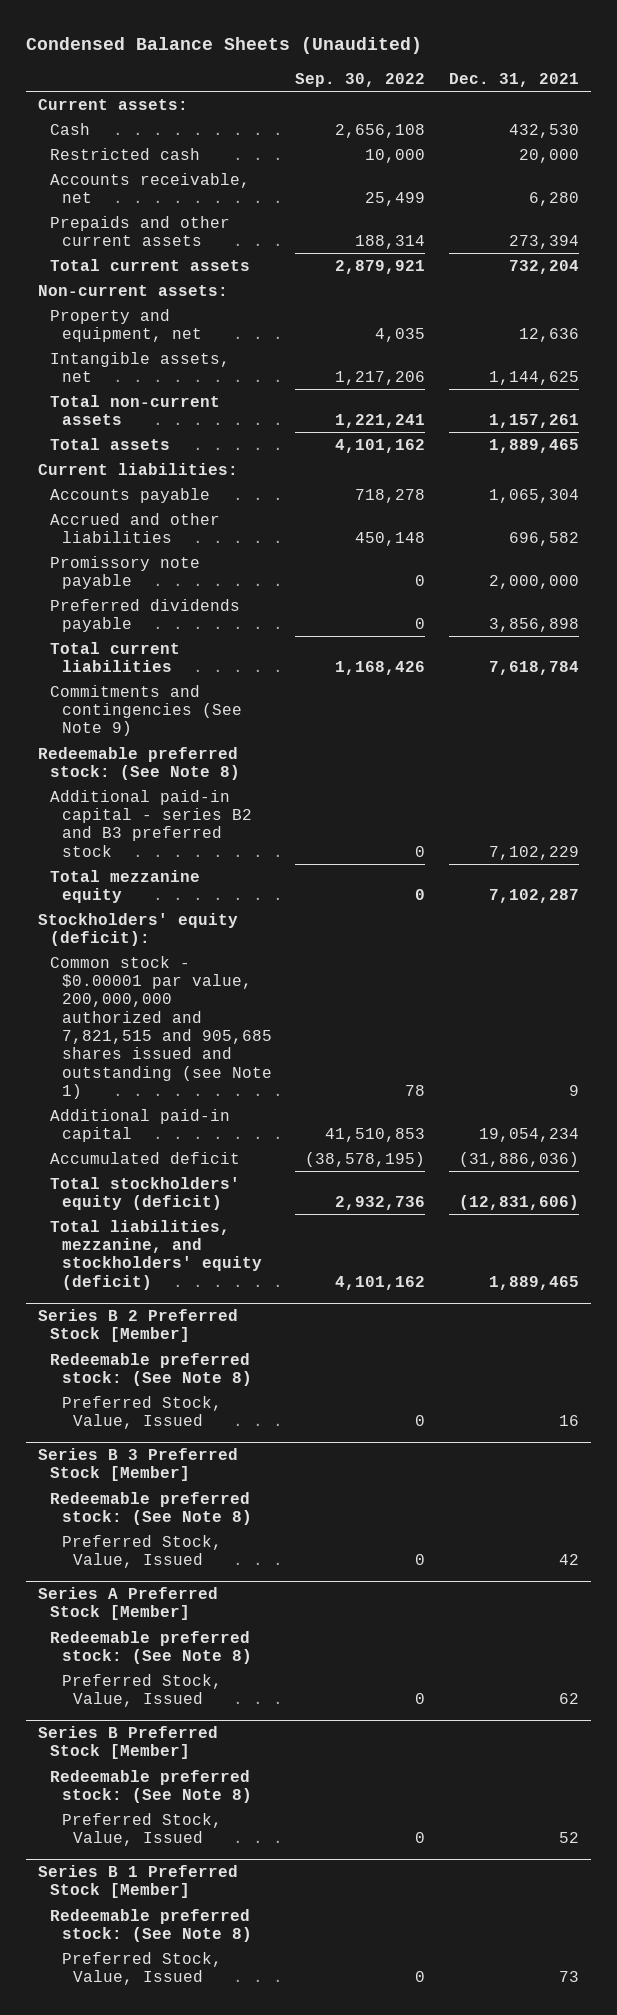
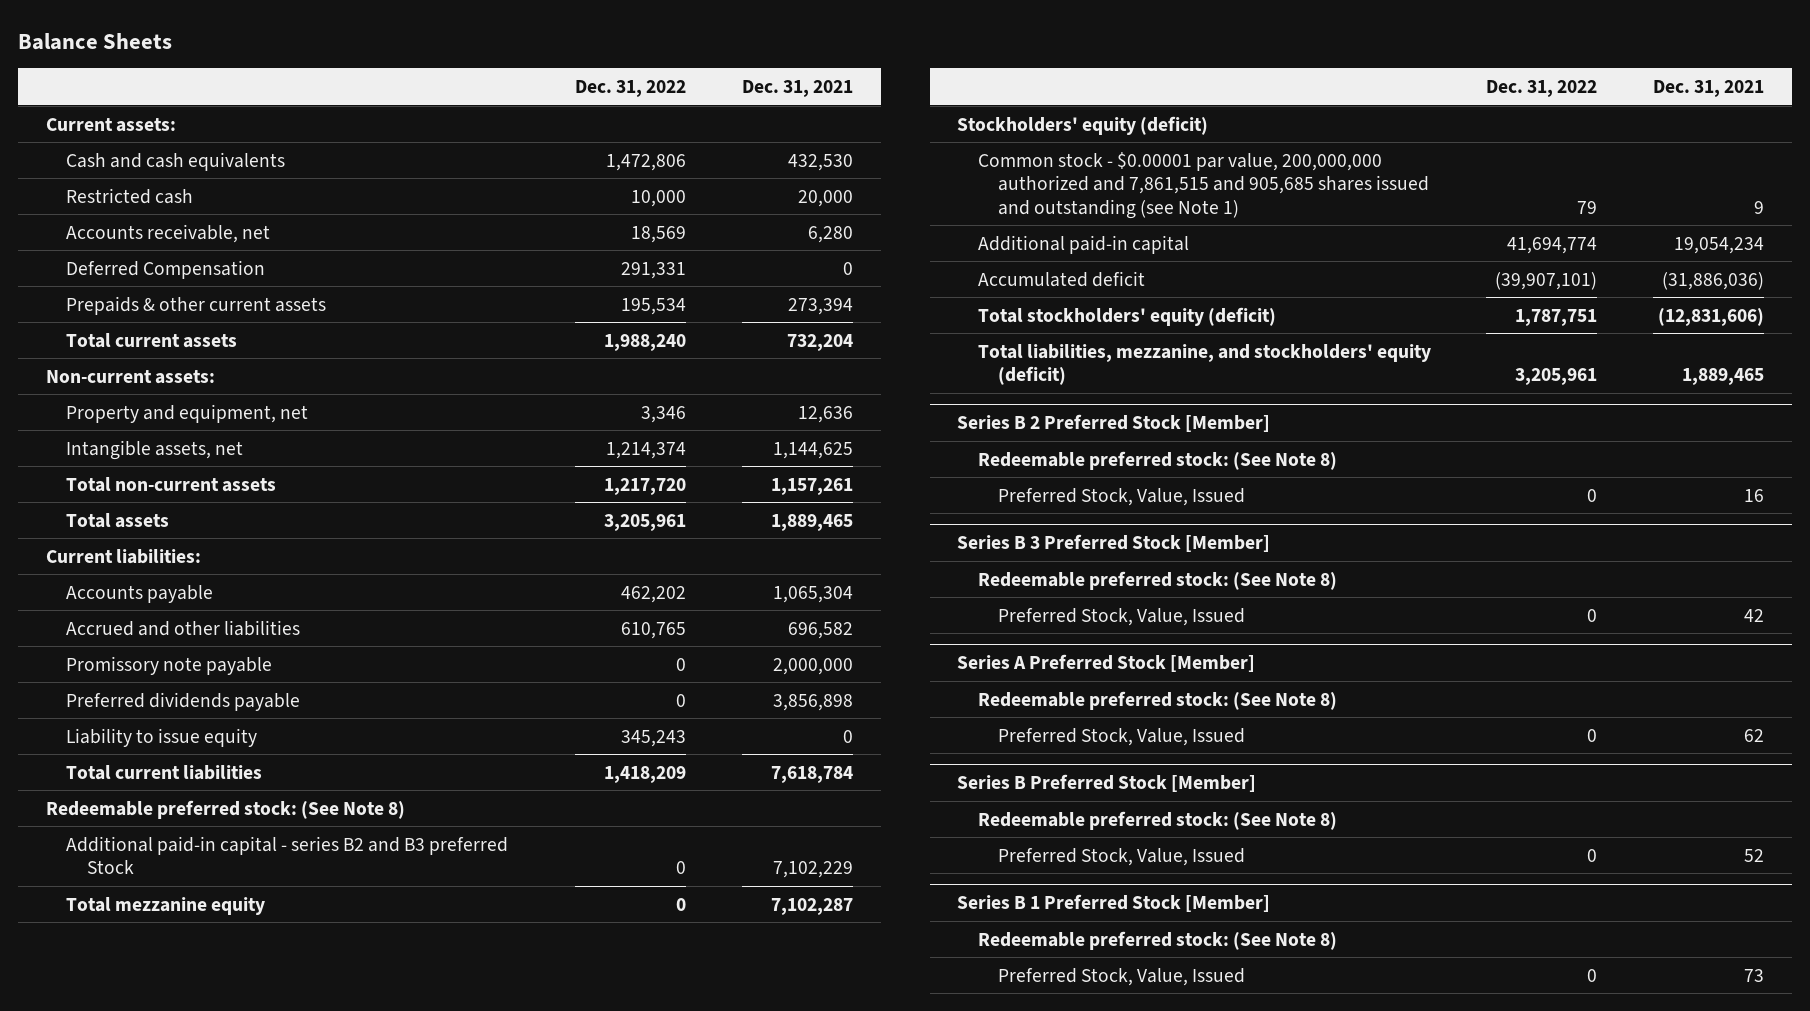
- Condensed Balance Sheets (Unaudited)
+ Balance Sheets
- | Sep. 30, 2022 | Dec. 31, 2021
+ | Dec. 31, 2022 | Dec. 31, 2021
- Cash | 2,656,108 | 432,530
+ Cash and cash equivalents | 1,472,806 | 432,530
- Prepaids and other current assets | 188,314 | 273,394
+ Deferred Compensation | 291,331 | 0
+ Prepaids & other current assets | 195,534 | 273,394
+ Liability to issue equity | 345,243 | 0
- Commitments and contingencies (See Note 9)
- Additional paid-in capital - series B2 and B3 preferred stock | 0 | 7,102,229
+ Additional paid-in capital - series B2 and B3 preferred Stock | 0 | 7,102,229
- Stockholders' equity (deficit):
- Common stock - $0.00001 par value, 200,000,000 authorized and 7,821,515 and 905,685 shares issued and outstanding (see Note 1) | 78 | 9
+ Stockholders' equity (deficit)
+ Common stock - $0.00001 par value, 200,000,000 authorized and 7,861,515 and 905,685 shares issued and outstanding (see Note 1) | 79 | 9

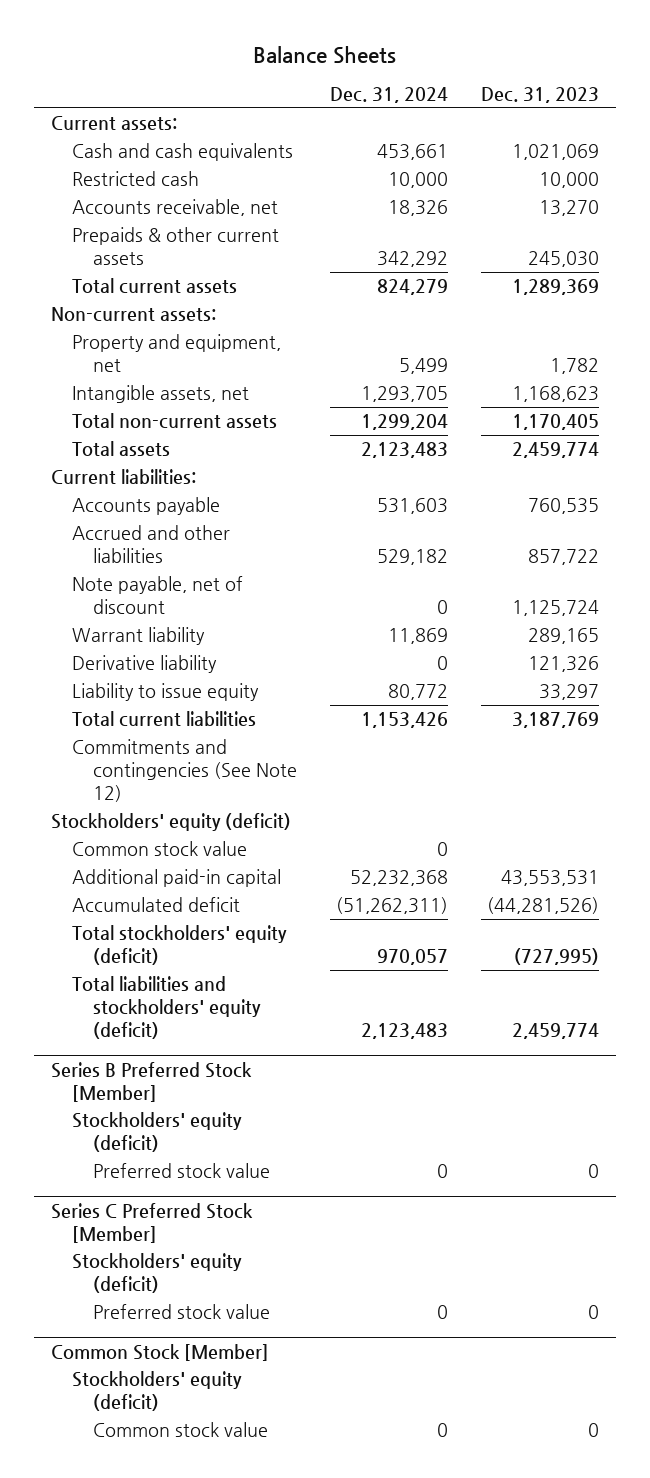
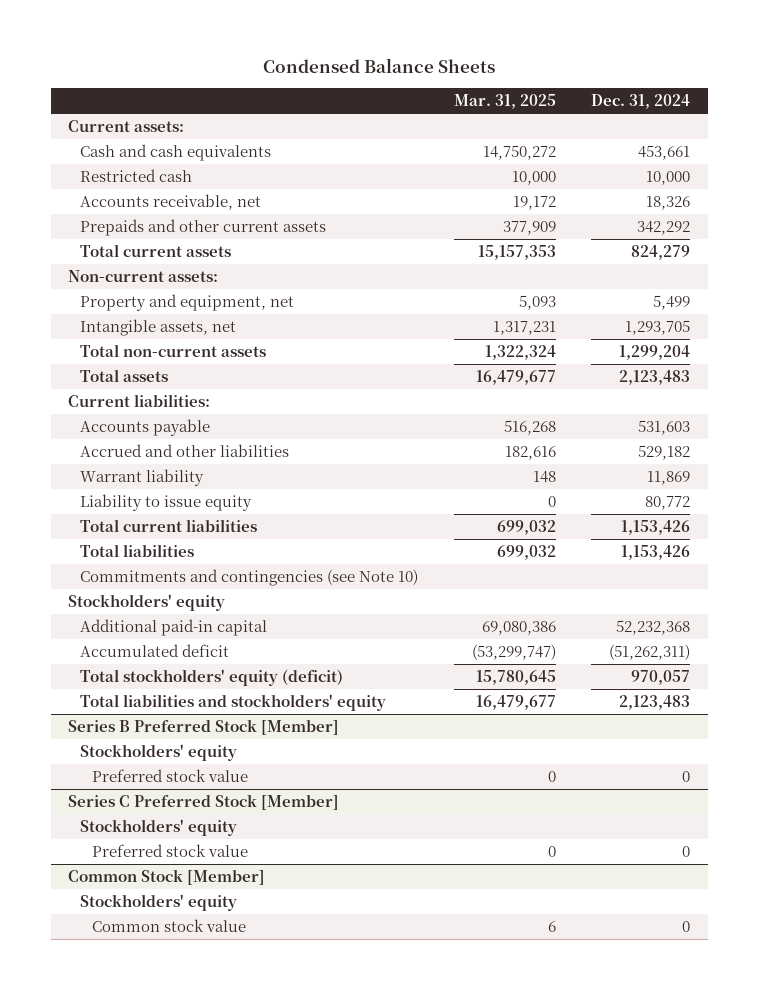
- Balance Sheets
+ Condensed Balance Sheets
- | Dec. 31, 2024 | Dec. 31, 2023
+ | Mar. 31, 2025 | Dec. 31, 2024
- Prepaids & other current assets | 342,292 | 245,030
+ Prepaids and other current assets | 377,909 | 342,292
- Note payable, net of discount | 0 | 1,125,724
- Derivative liability | 0 | 121,326
- Commitments and contingencies (See Note 12)
- Stockholders' equity (deficit)
- Common stock value | 0 |
+ Total liabilities | 699,032 | 1,153,426
+ Commitments and contingencies (see Note 10)
+ Stockholders' equity
- Total liabilities and stockholders' equity (deficit) | 2,123,483 | 2,459,774
+ Total liabilities and stockholders' equity | 16,479,677 | 2,123,483
@ Series B Preferred Stock [Member]
- Stockholders' equity (deficit)
+ Stockholders' equity
@ Series C Preferred Stock [Member]
- Stockholders' equity (deficit)
+ Stockholders' equity
@ Common Stock [Member]
- Stockholders' equity (deficit)
+ Stockholders' equity

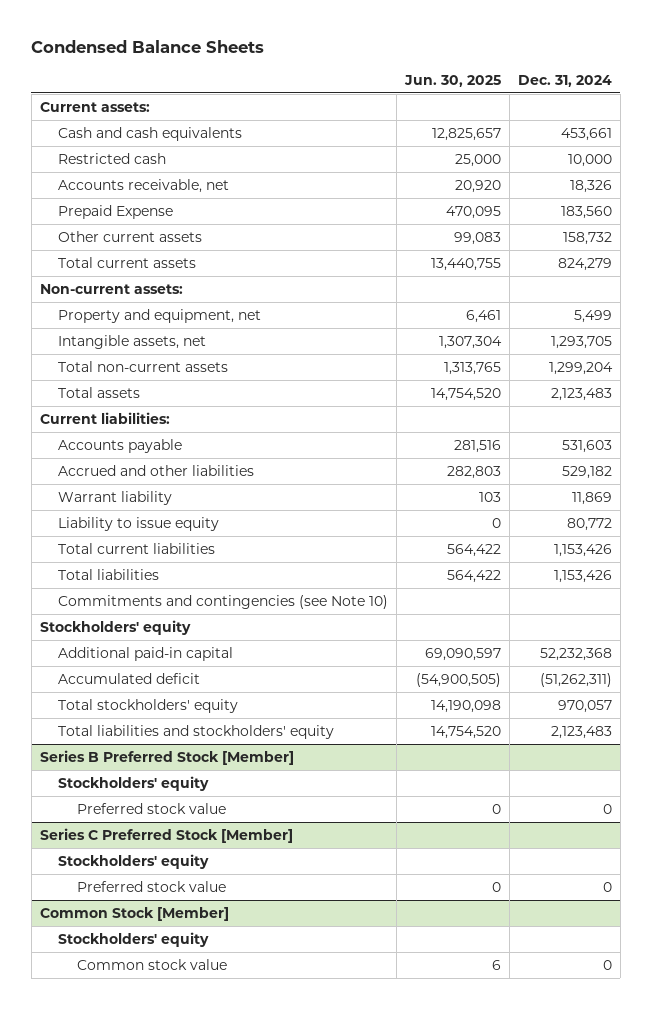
- | Mar. 31, 2025 | Dec. 31, 2024
+ | Jun. 30, 2025 | Dec. 31, 2024
- Prepaids and other current assets | 377,909 | 342,292
+ Prepaid Expense | 470,095 | 183,560
+ Other current assets | 99,083 | 158,732
- Total stockholders' equity (deficit) | 15,780,645 | 970,057
+ Total stockholders' equity | 14,190,098 | 970,057

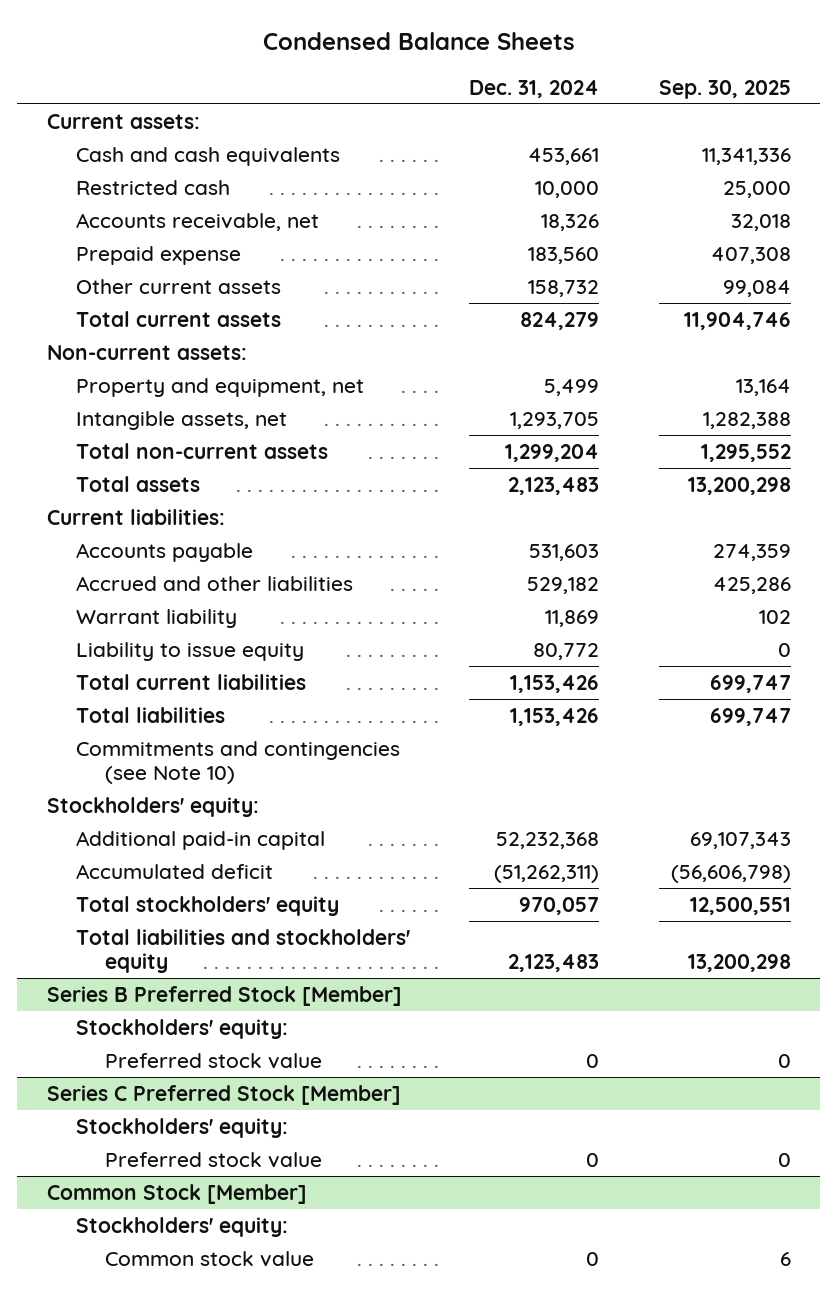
- | Jun. 30, 2025 | Dec. 31, 2024
+ | Dec. 31, 2024 | Sep. 30, 2025
- Prepaid Expense | 470,095 | 183,560
+ Prepaid expense | 183,560 | 407,308
- Stockholders' equity
+ Stockholders' equity:
@ Series B Preferred Stock [Member]
- Stockholders' equity
+ Stockholders' equity:
@ Series C Preferred Stock [Member]
- Stockholders' equity
+ Stockholders' equity:
@ Common Stock [Member]
- Stockholders' equity
+ Stockholders' equity:

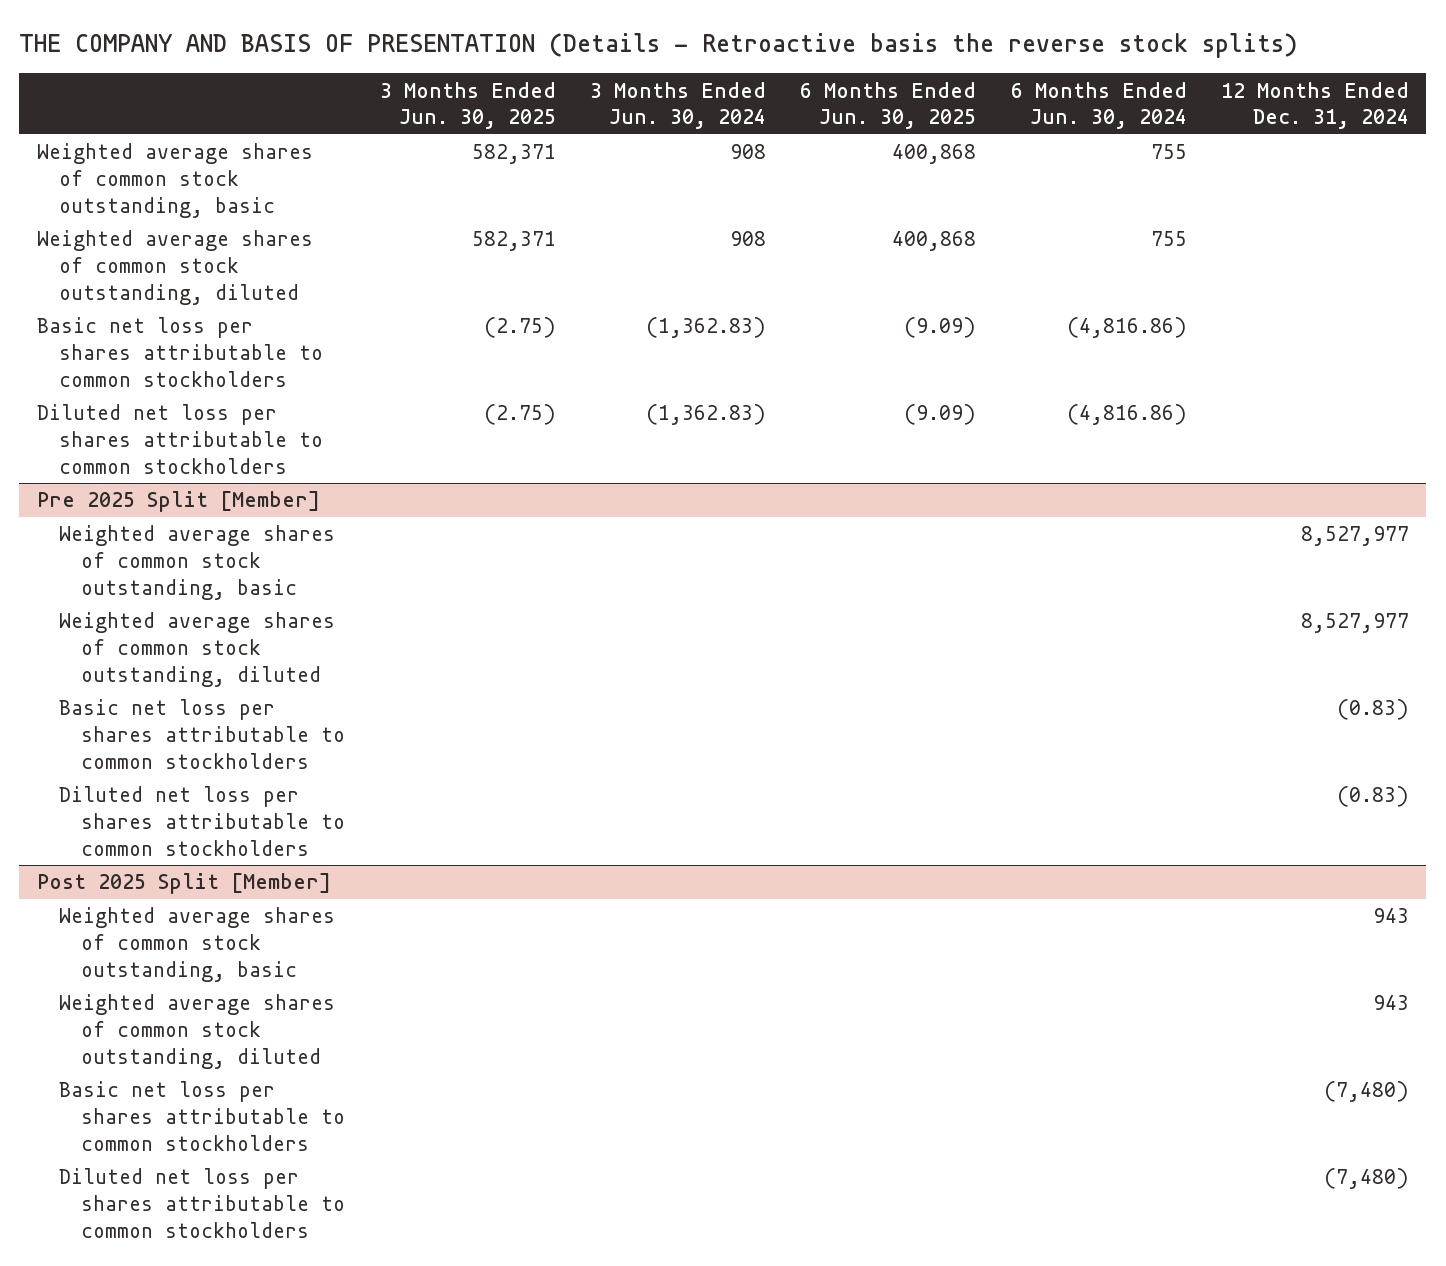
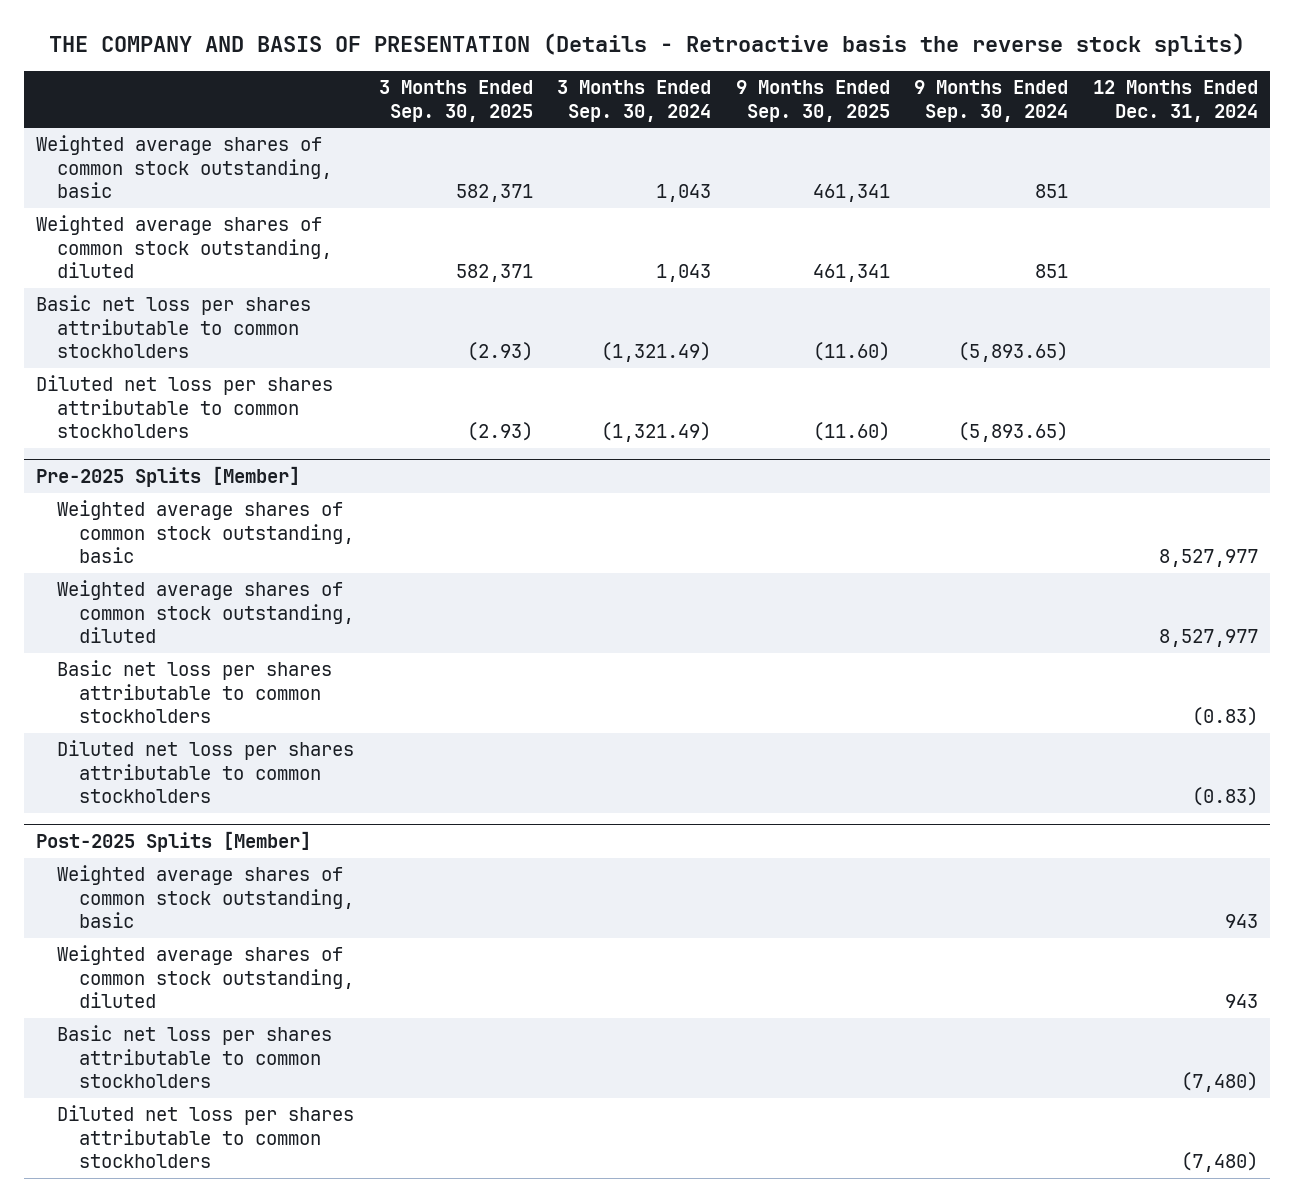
- | 3 Months Ended Jun. 30, 2025 | 3 Months Ended Jun. 30, 2024 | 6 Months Ended Jun. 30, 2025 | 6 Months Ended Jun. 30, 2024 | 12 Months Ended Dec. 31, 2024
+ | 3 Months Ended Sep. 30, 2025 | 3 Months Ended Sep. 30, 2024 | 9 Months Ended Sep. 30, 2025 | 9 Months Ended Sep. 30, 2024 | 12 Months Ended Dec. 31, 2024
- Pre 2025 Split [Member]
+ Pre-2025 Splits [Member]
- Post 2025 Split [Member]
+ Post-2025 Splits [Member]

